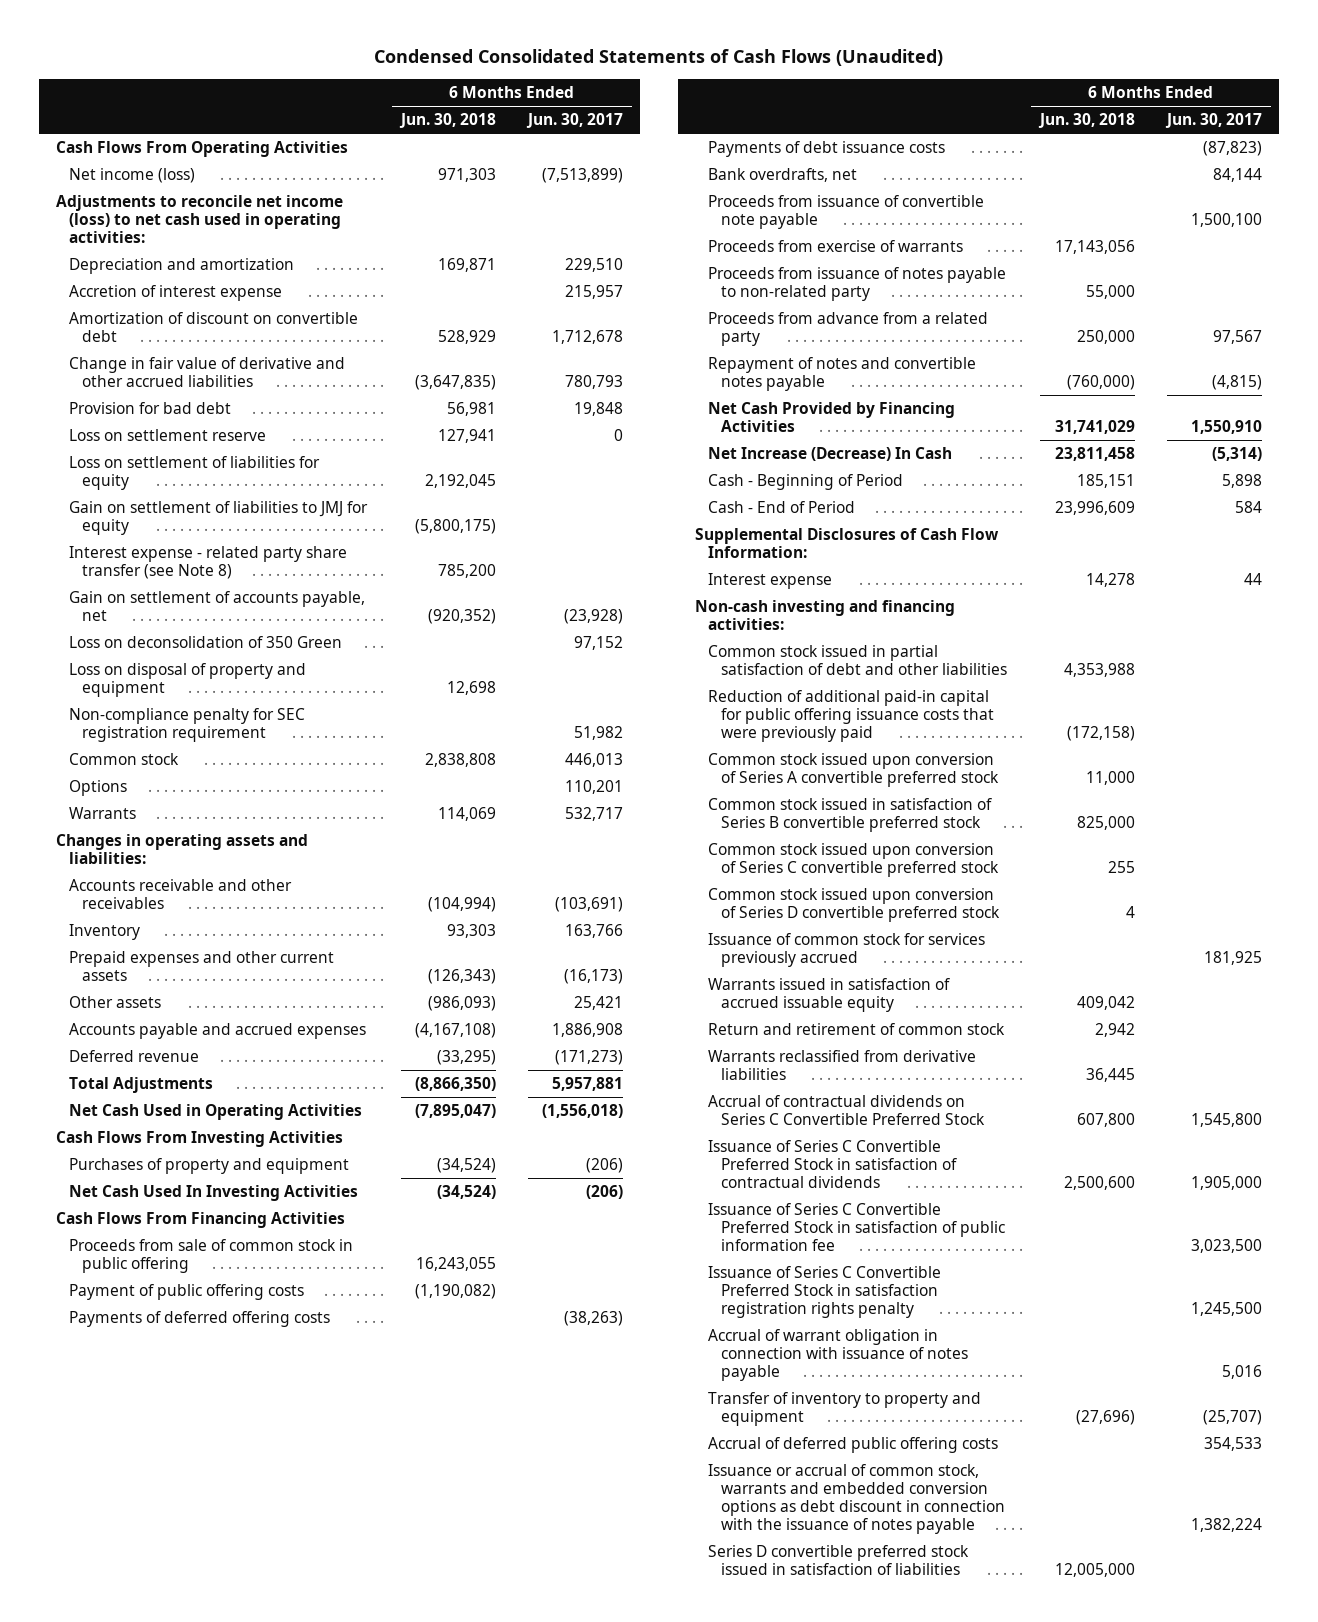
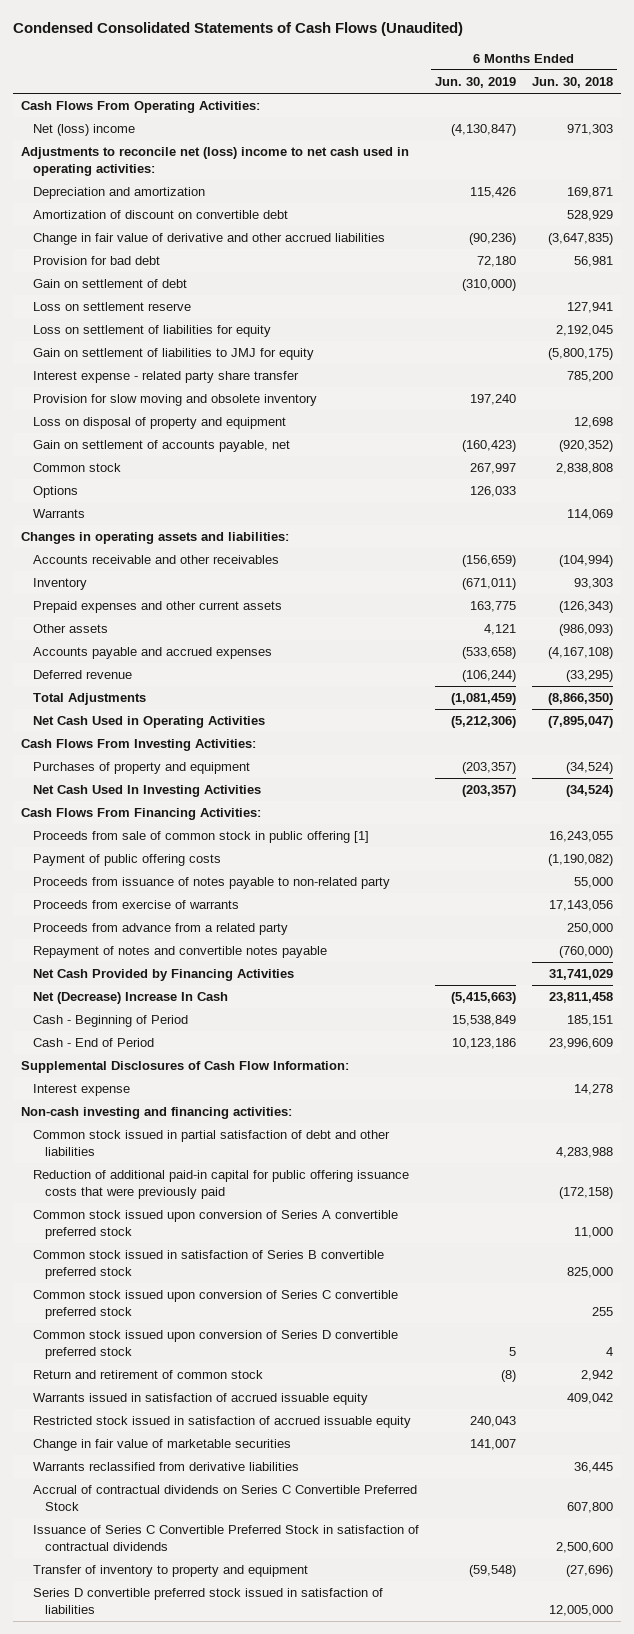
- | 6 Months Ended Jun. 30, 2018 | 6 Months Ended Jun. 30, 2017
+ | 6 Months Ended Jun. 30, 2019 | 6 Months Ended Jun. 30, 2018
- Cash Flows From Operating Activities
- Net income (loss) | 971,303 | (7,513,899)
- Adjustments to reconcile net income (loss) to net cash used in operating activities:
+ Cash Flows From Operating Activities:
+ Net (loss) income | (4,130,847) | 971,303
+ Adjustments to reconcile net (loss) income to net cash used in operating activities:
- Accretion of interest expense | | 215,957
+ Gain on settlement of debt | (310,000) |
- Interest expense - related party share transfer (see Note 8) | 785,200 |
- Loss on deconsolidation of 350 Green | | 97,152
+ Interest expense - related party share transfer | | 785,200
+ Provision for slow moving and obsolete inventory | 197,240 |
- Non-compliance penalty for SEC registration requirement | | 51,982
moved down: Gain on settlement of accounts payable, net | (160,423) | (920,352)
- Cash Flows From Investing Activities
+ Cash Flows From Investing Activities:
- Cash Flows From Financing Activities
- Proceeds from sale of common stock in public offering | 16,243,055 |
+ Cash Flows From Financing Activities:
+ Proceeds from sale of common stock in public offering [1] | | 16,243,055
- Payments of deferred offering costs | | (38,263)
- Payments of debt issuance costs | | (87,823)
- Bank overdrafts, net | | 84,144
- Proceeds from issuance of convertible note payable | | 1,500,100
moved down: Proceeds from exercise of warrants | | 17,143,056
- Net Increase (Decrease) In Cash | 23,811,458 | (5,314)
+ Net (Decrease) Increase In Cash | (5,415,663) | 23,811,458
- Common stock issued in partial satisfaction of debt and other liabilities | 4,353,988 |
+ Common stock issued in partial satisfaction of debt and other liabilities | | 4,283,988
- Issuance of common stock for services previously accrued | | 181,925
moved down: Warrants issued in satisfaction of accrued issuable equity | | 409,042
+ Restricted stock issued in satisfaction of accrued issuable equity | 240,043 |
+ Change in fair value of marketable securities | 141,007 |
- Issuance of Series C Convertible Preferred Stock in satisfaction of public information fee | | 3,023,500
- Issuance of Series C Convertible Preferred Stock in satisfaction registration rights penalty | | 1,245,500
- Accrual of warrant obligation in connection with issuance of notes payable | | 5,016
- Accrual of deferred public offering costs | | 354,533
- Issuance or accrual of common stock, warrants and embedded conversion options as debt discount in connection with the issuance of notes payable | | 1,382,224

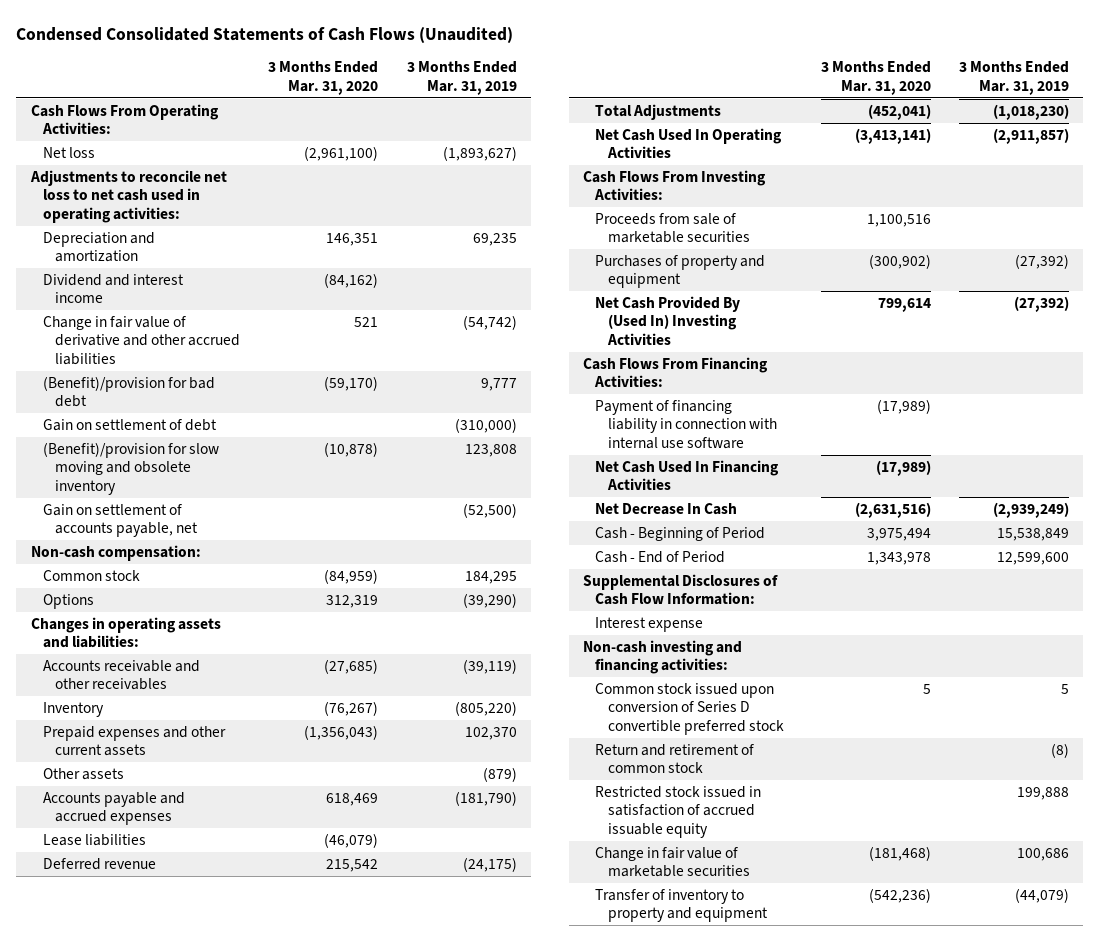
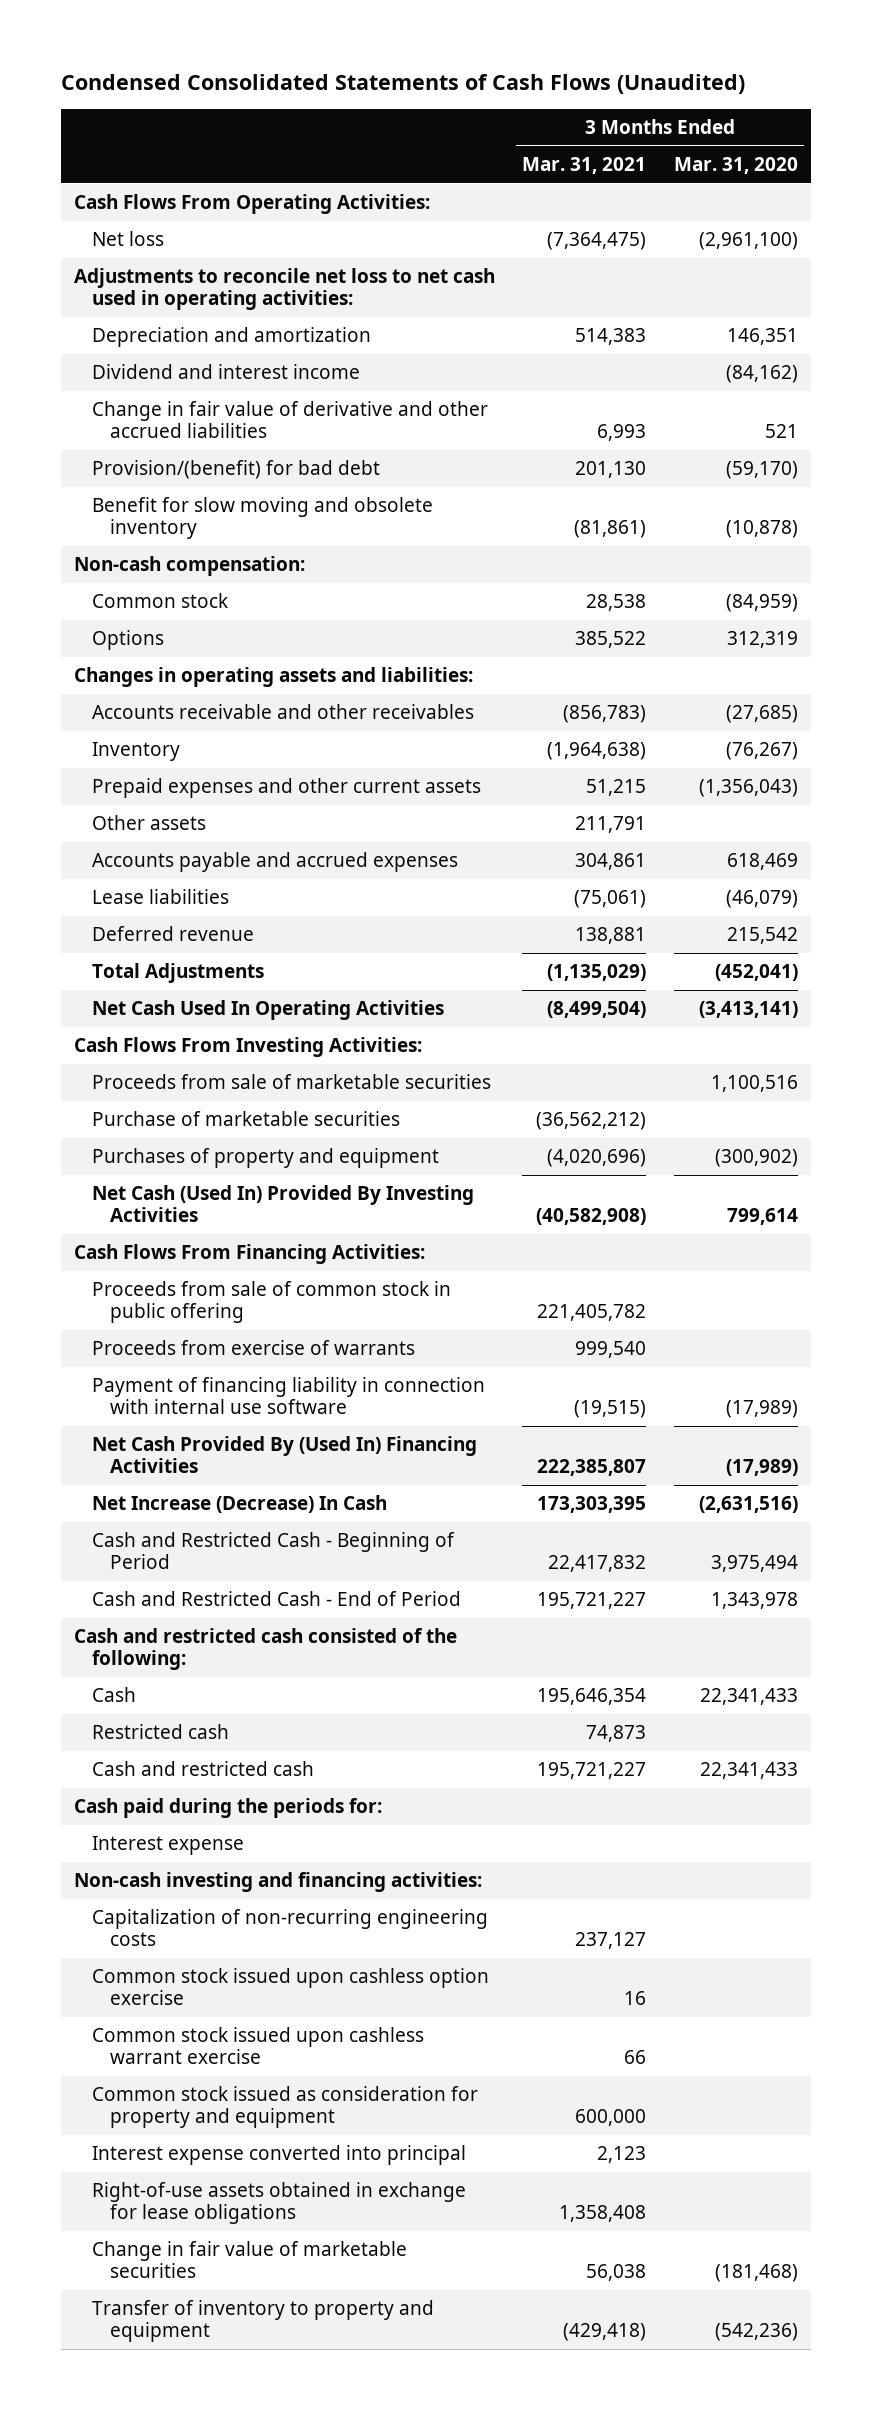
- | 3 Months Ended Mar. 31, 2020 | 3 Months Ended Mar. 31, 2019
+ | 3 Months Ended Mar. 31, 2021 | 3 Months Ended Mar. 31, 2020
- (Benefit)/provision for bad debt | (59,170) | 9,777
- Gain on settlement of debt | | (310,000)
- (Benefit)/provision for slow moving and obsolete inventory | (10,878) | 123,808
- Gain on settlement of accounts payable, net | | (52,500)
+ Provision/(benefit) for bad debt | 201,130 | (59,170)
+ Benefit for slow moving and obsolete inventory | (81,861) | (10,878)
+ Purchase of marketable securities | (36,562,212) |
- Net Cash Provided By (Used In) Investing Activities | 799,614 | (27,392)
+ Net Cash (Used In) Provided By Investing Activities | (40,582,908) | 799,614
+ Proceeds from sale of common stock in public offering | 221,405,782 |
+ Proceeds from exercise of warrants | 999,540 |
- Net Cash Used In Financing Activities | (17,989) |
- Net Decrease In Cash | (2,631,516) | (2,939,249)
- Cash - Beginning of Period | 3,975,494 | 15,538,849
- Cash - End of Period | 1,343,978 | 12,599,600
- Supplemental Disclosures of Cash Flow Information:
+ Net Cash Provided By (Used In) Financing Activities | 222,385,807 | (17,989)
+ Net Increase (Decrease) In Cash | 173,303,395 | (2,631,516)
+ Cash and Restricted Cash - Beginning of Period | 22,417,832 | 3,975,494
+ Cash and Restricted Cash - End of Period | 195,721,227 | 1,343,978
+ Cash and restricted cash consisted of the following:
+ Cash | 195,646,354 | 22,341,433
+ Restricted cash | 74,873 |
+ Cash and restricted cash | 195,721,227 | 22,341,433
+ Cash paid during the periods for:
- Common stock issued upon conversion of Series D convertible preferred stock | 5 | 5
- Return and retirement of common stock | | (8)
- Restricted stock issued in satisfaction of accrued issuable equity | | 199,888
+ Capitalization of non-recurring engineering costs | 237,127 |
+ Common stock issued upon cashless option exercise | 16 |
+ Common stock issued upon cashless warrant exercise | 66 |
+ Common stock issued as consideration for property and equipment | 600,000 |
+ Interest expense converted into principal | 2,123 |
+ Right-of-use assets obtained in exchange for lease obligations | 1,358,408 |

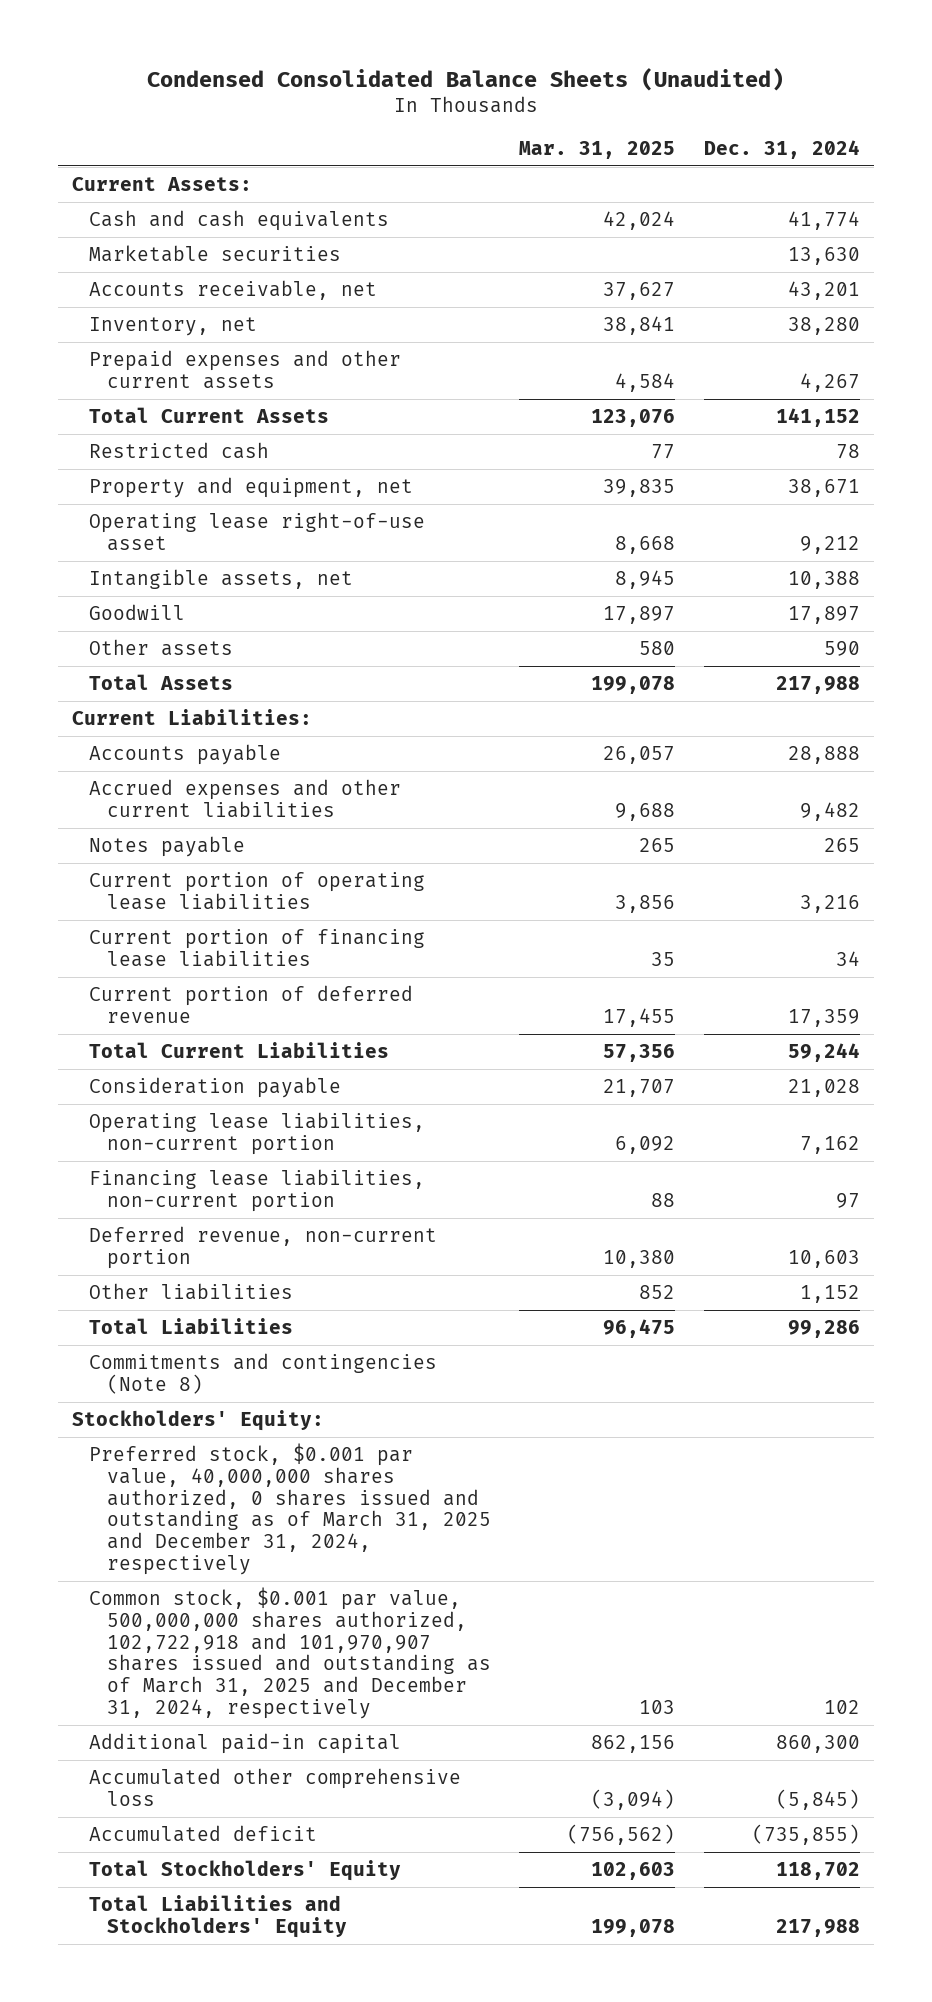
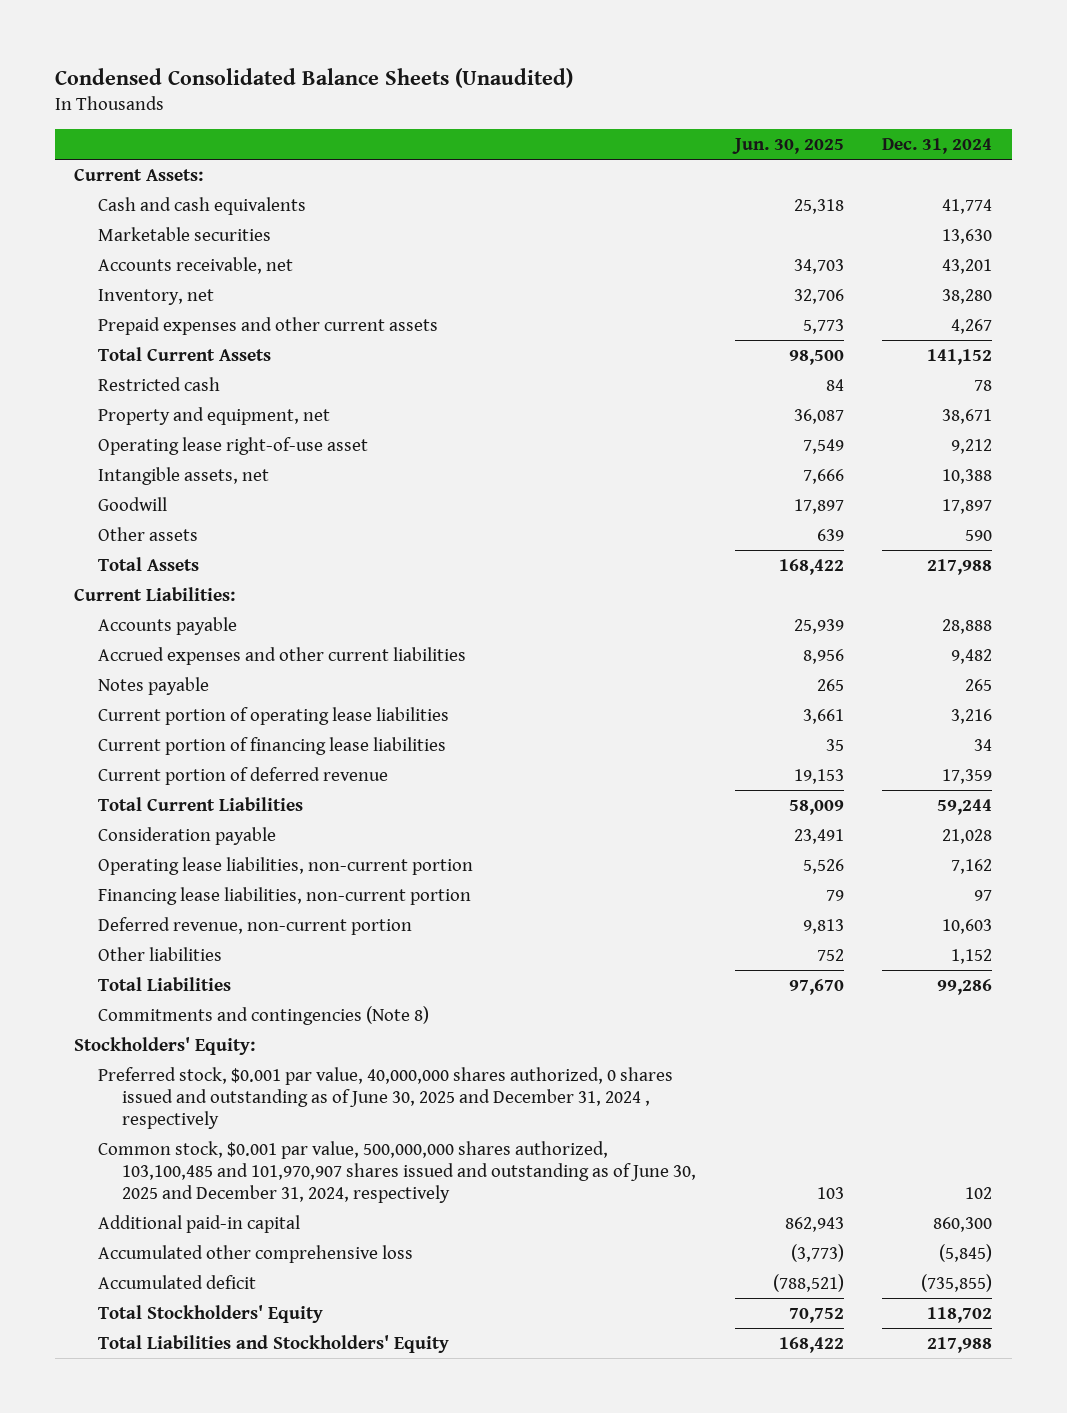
- | Mar. 31, 2025 | Dec. 31, 2024
+ | Jun. 30, 2025 | Dec. 31, 2024
- Preferred stock, $0.001 par value, 40,000,000 shares authorized, 0 shares issued and outstanding as of March 31, 2025 and December 31, 2024, respectively
- Common stock, $0.001 par value, 500,000,000 shares authorized, 102,722,918 and 101,970,907 shares issued and outstanding as of March 31, 2025 and December 31, 2024, respectively | 103 | 102
+ Preferred stock, $0.001 par value, 40,000,000 shares authorized, 0 shares issued and outstanding as of June 30, 2025 and December 31, 2024 , respectively
+ Common stock, $0.001 par value, 500,000,000 shares authorized, 103,100,485 and 101,970,907 shares issued and outstanding as of June 30, 2025 and December 31, 2024, respectively | 103 | 102

